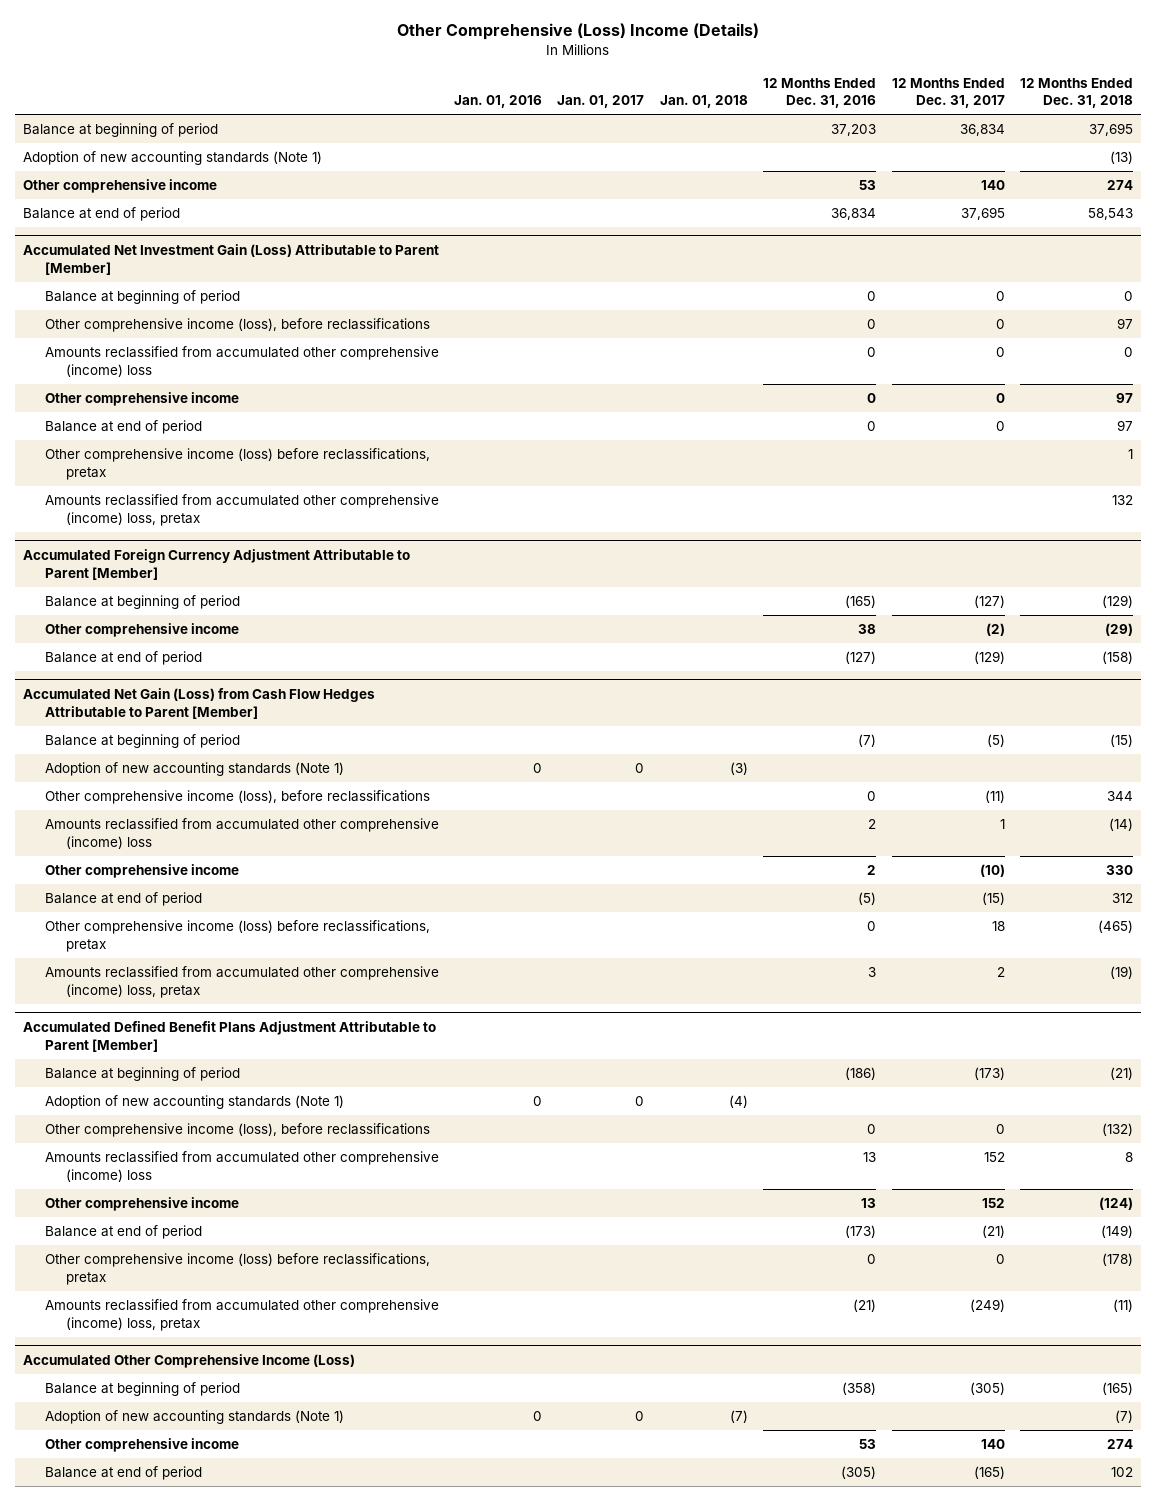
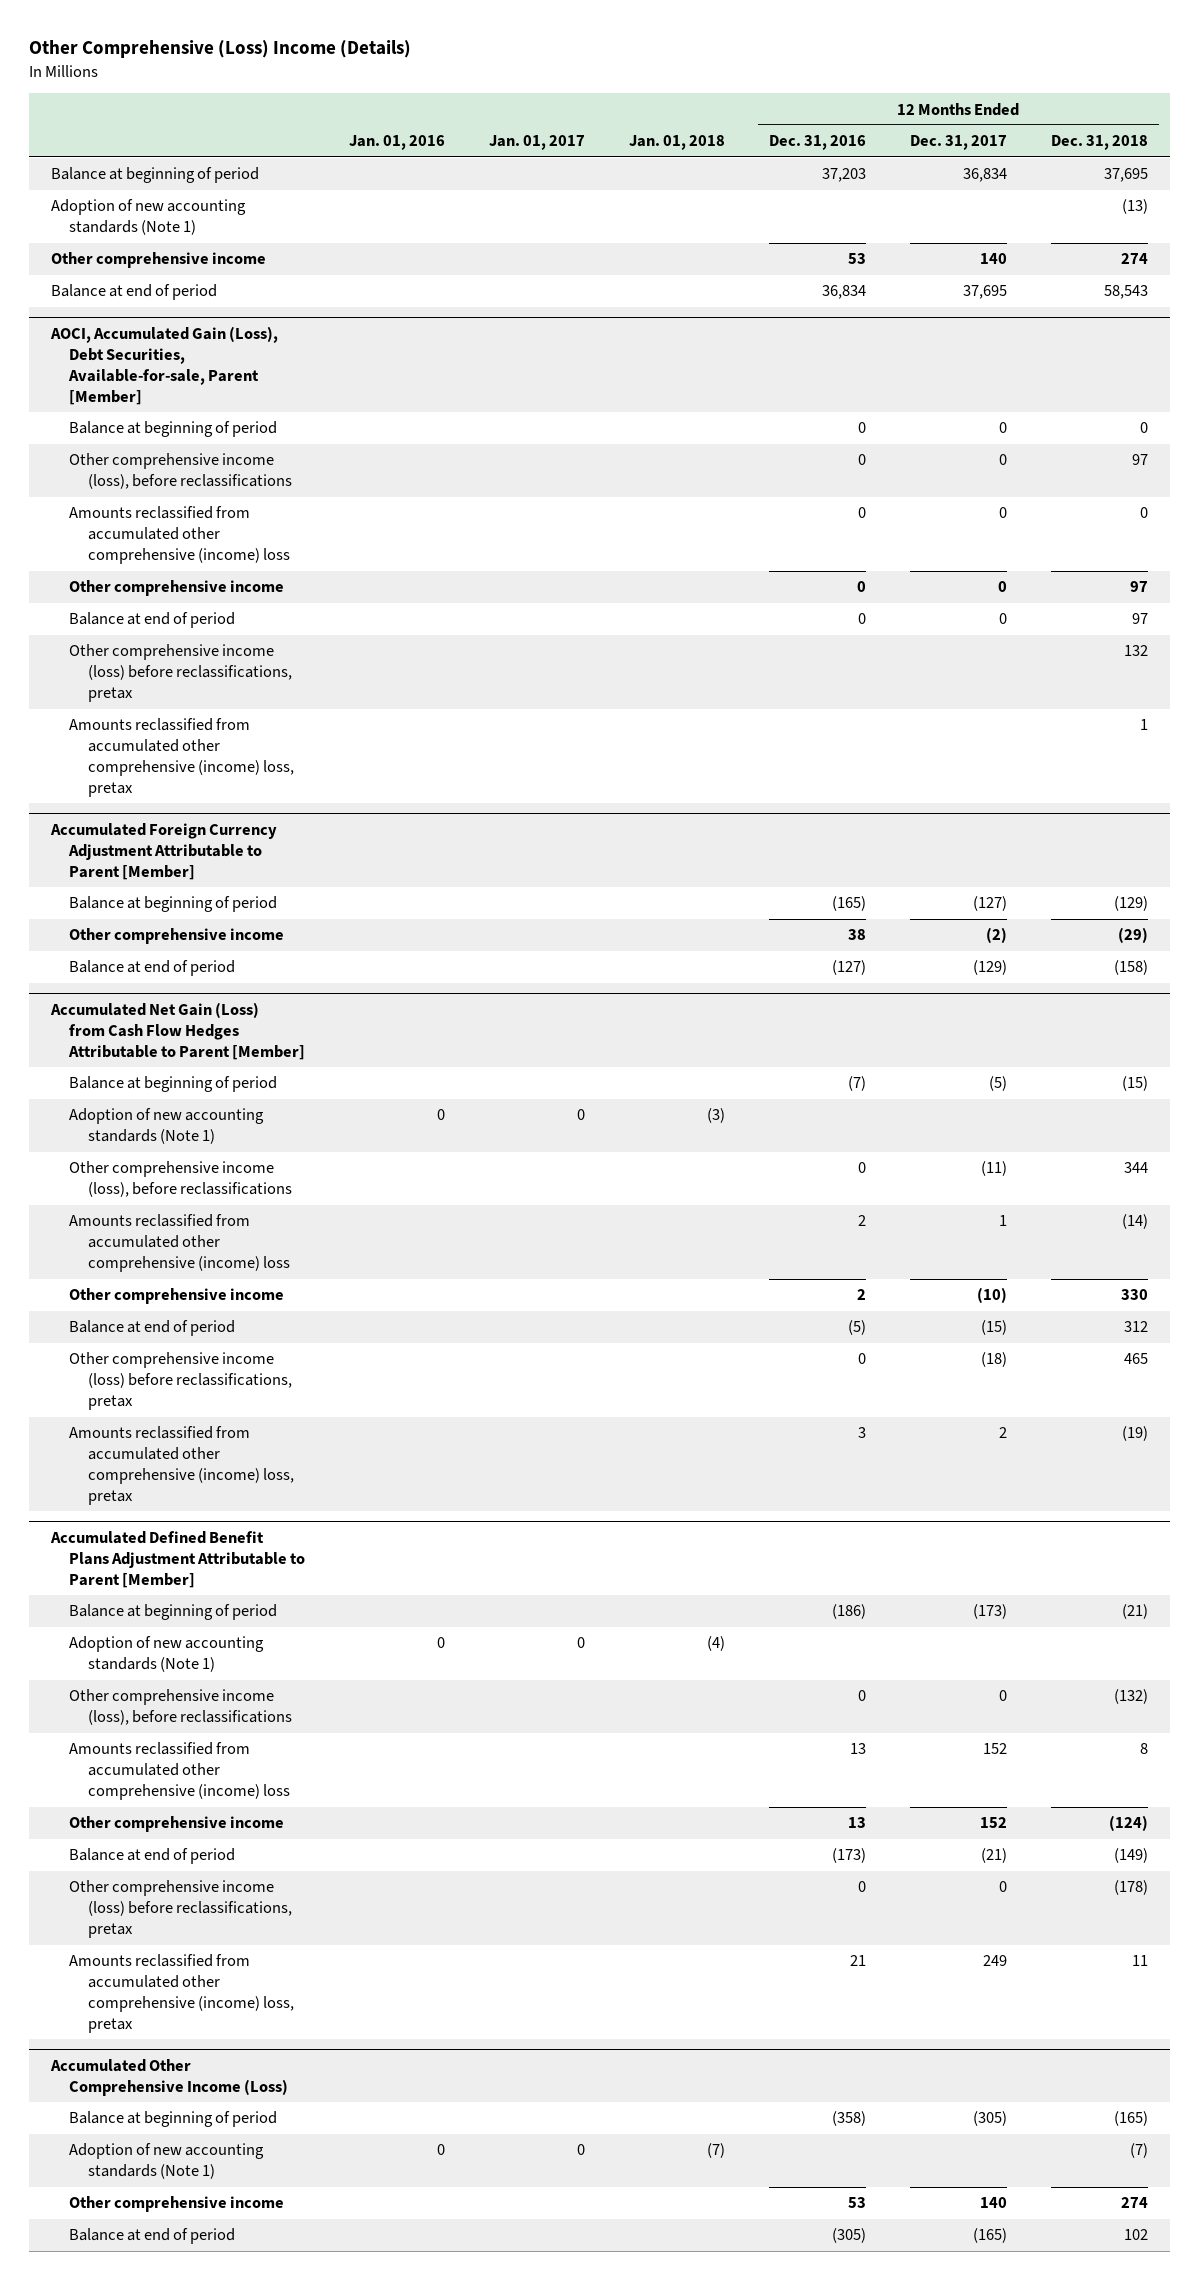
- Accumulated Net Investment Gain (Loss) Attributable to Parent [Member]
+ AOCI, Accumulated Gain (Loss), Debt Securities, Available-for-sale, Parent [Member]
- Other comprehensive income (loss) before reclassifications, pretax | | | | | | 1
- Amounts reclassified from accumulated other comprehensive (income) loss, pretax | | | | | | 132
+ Other comprehensive income (loss) before reclassifications, pretax | | | | | | 132
+ Amounts reclassified from accumulated other comprehensive (income) loss, pretax | | | | | | 1
@ Accumulated Net Gain (Loss) from Cash Flow Hedges Attributable to Parent [Member]
- Other comprehensive income (loss) before reclassifications, pretax | | | | 0 | 18 | (465)
+ Other comprehensive income (loss) before reclassifications, pretax | | | | 0 | (18) | 465
@ Accumulated Defined Benefit Plans Adjustment Attributable to Parent [Member]
- Amounts reclassified from accumulated other comprehensive (income) loss, pretax | | | | (21) | (249) | (11)
+ Amounts reclassified from accumulated other comprehensive (income) loss, pretax | | | | 21 | 249 | 11

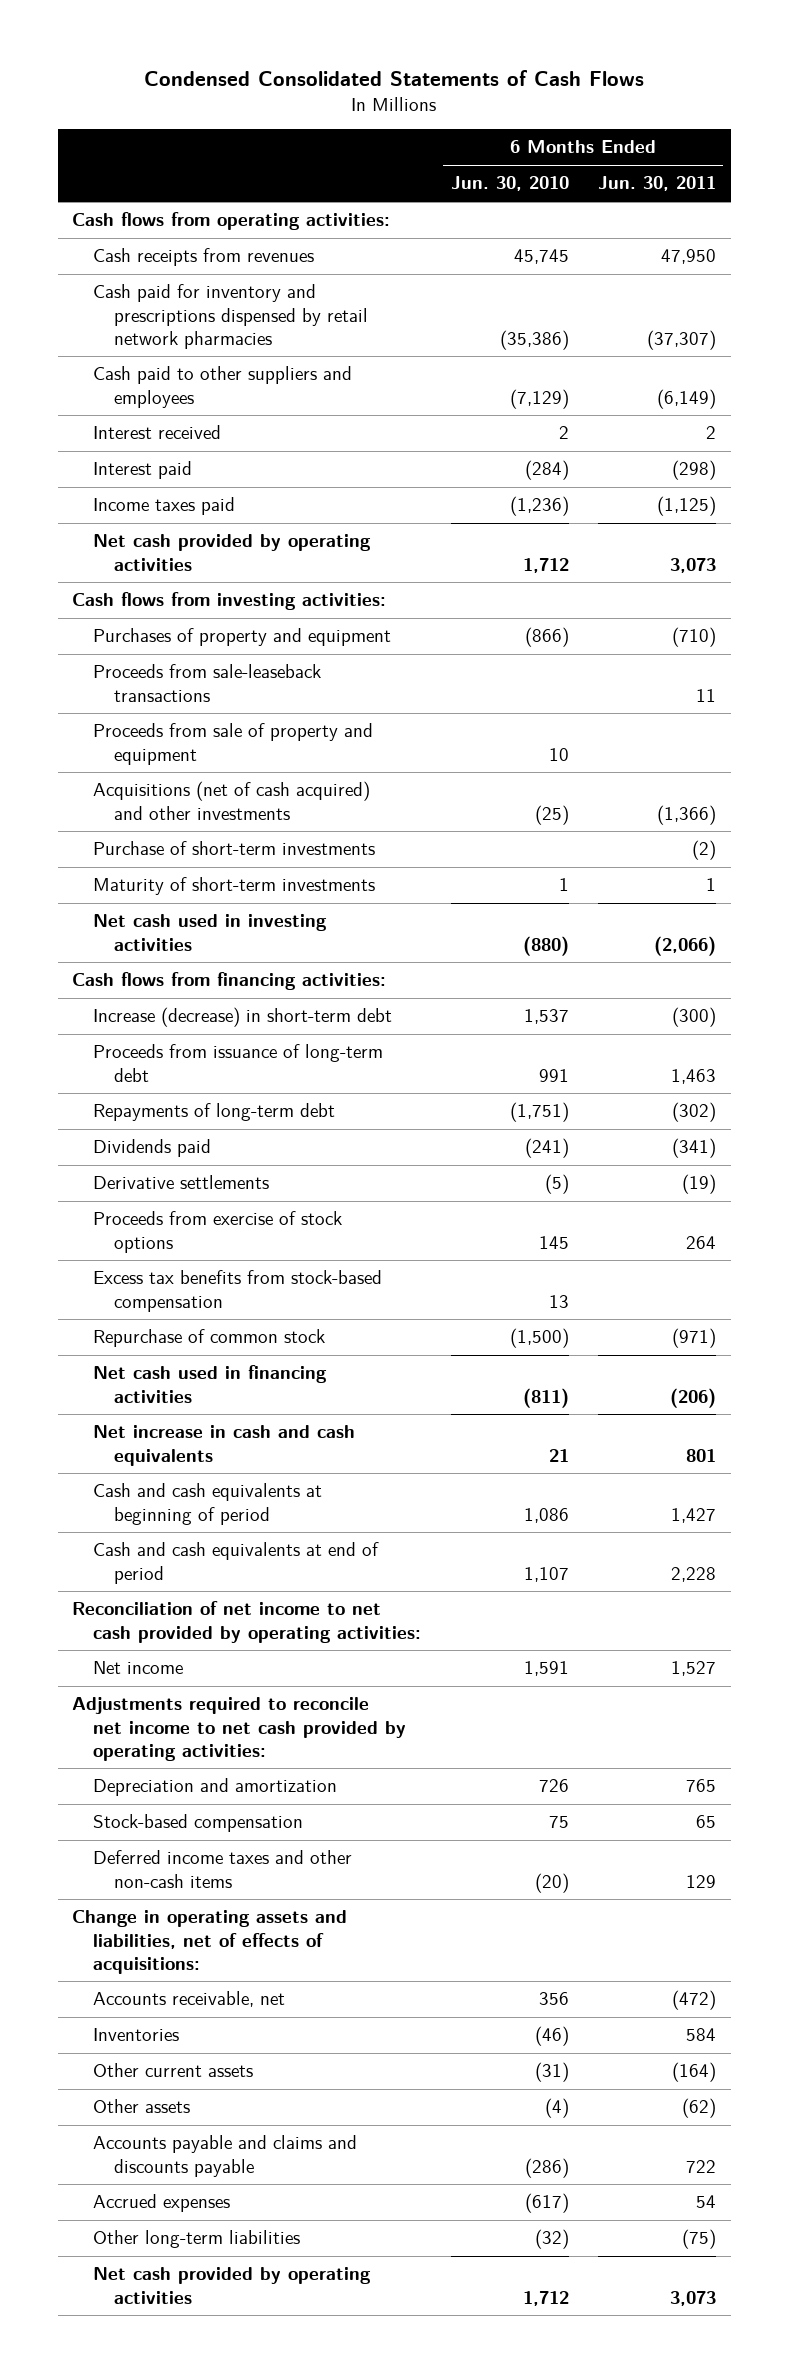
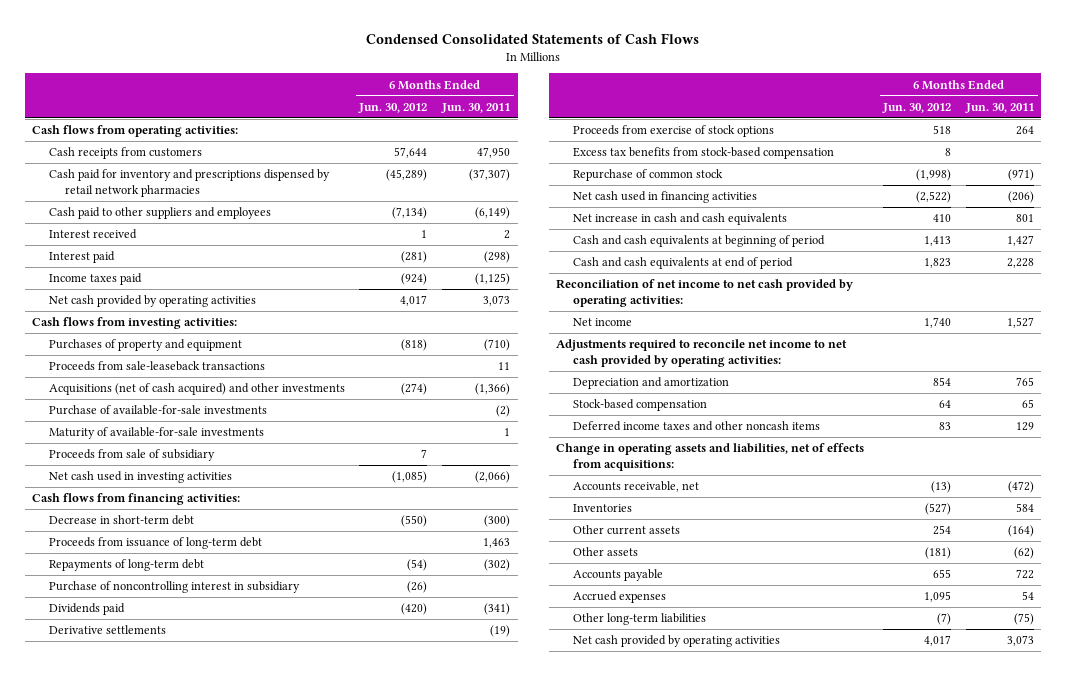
- | 6 Months Ended Jun. 30, 2010 | 6 Months Ended Jun. 30, 2011
+ | 6 Months Ended Jun. 30, 2012 | 6 Months Ended Jun. 30, 2011
- Cash receipts from revenues | 45,745 | 47,950
+ Cash receipts from customers | 57,644 | 47,950
- Proceeds from sale of property and equipment | 10 |
- Purchase of short-term investments | | (2)
- Maturity of short-term investments | 1 | 1
+ Purchase of available-for-sale investments | | (2)
+ Maturity of available-for-sale investments | | 1
+ Proceeds from sale of subsidiary | 7 |
- Increase (decrease) in short-term debt | 1,537 | (300)
+ Decrease in short-term debt | (550) | (300)
+ Purchase of noncontrolling interest in subsidiary | (26) |
- Deferred income taxes and other non-cash items | (20) | 129
- Change in operating assets and liabilities, net of effects of acquisitions:
+ Deferred income taxes and other noncash items | 83 | 129
+ Change in operating assets and liabilities, net of effects from acquisitions:
- Accounts payable and claims and discounts payable | (286) | 722
+ Accounts payable | 655 | 722

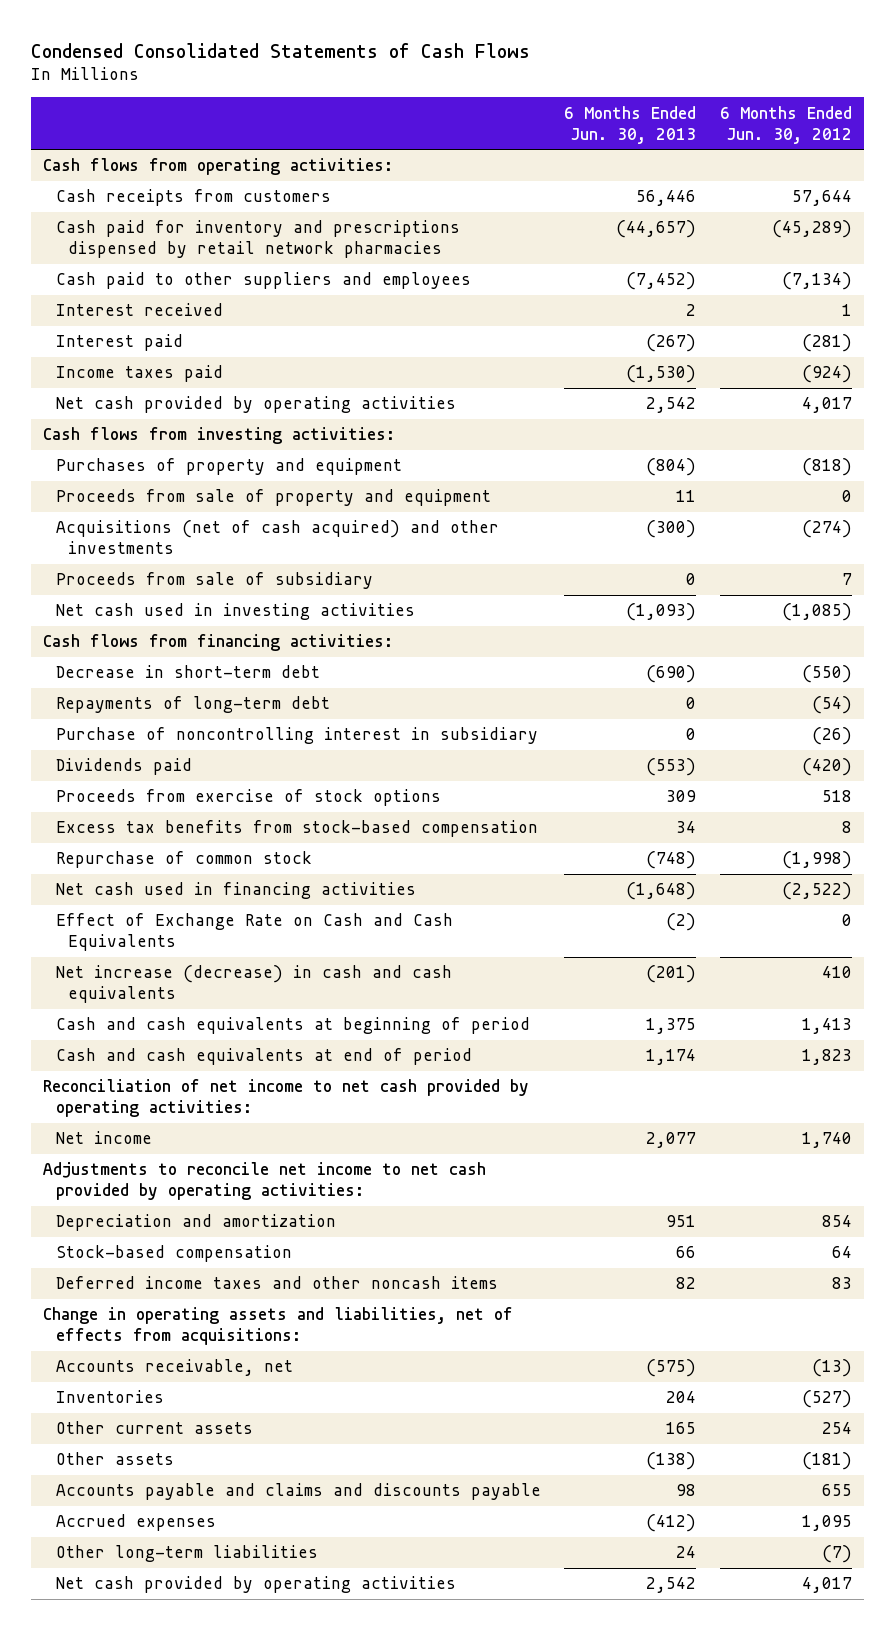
- | 6 Months Ended Jun. 30, 2012 | 6 Months Ended Jun. 30, 2011
+ | 6 Months Ended Jun. 30, 2013 | 6 Months Ended Jun. 30, 2012
- Proceeds from sale-leaseback transactions | | 11
+ Proceeds from sale of property and equipment | 11 | 0
- Purchase of available-for-sale investments | | (2)
- Maturity of available-for-sale investments | | 1
- Proceeds from issuance of long-term debt | | 1,463
- Derivative settlements | | (19)
- Net increase in cash and cash equivalents | 410 | 801
+ Effect of Exchange Rate on Cash and Cash Equivalents | (2) | 0
+ Net increase (decrease) in cash and cash equivalents | (201) | 410
- Adjustments required to reconcile net income to net cash provided by operating activities:
+ Adjustments to reconcile net income to net cash provided by operating activities:
- Accounts payable | 655 | 722
+ Accounts payable and claims and discounts payable | 98 | 655

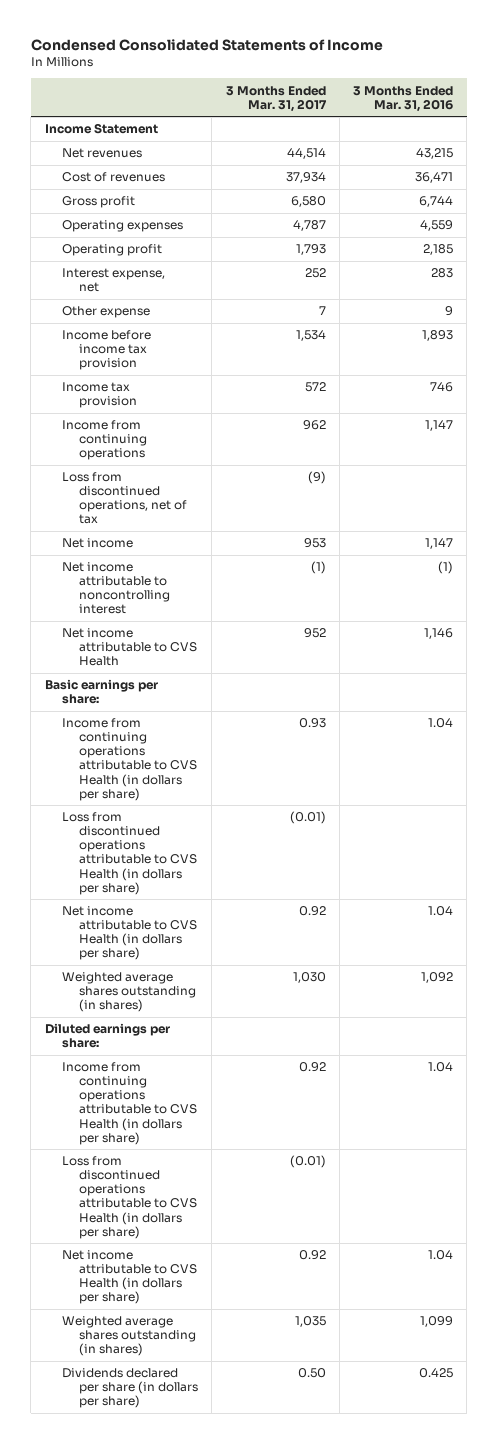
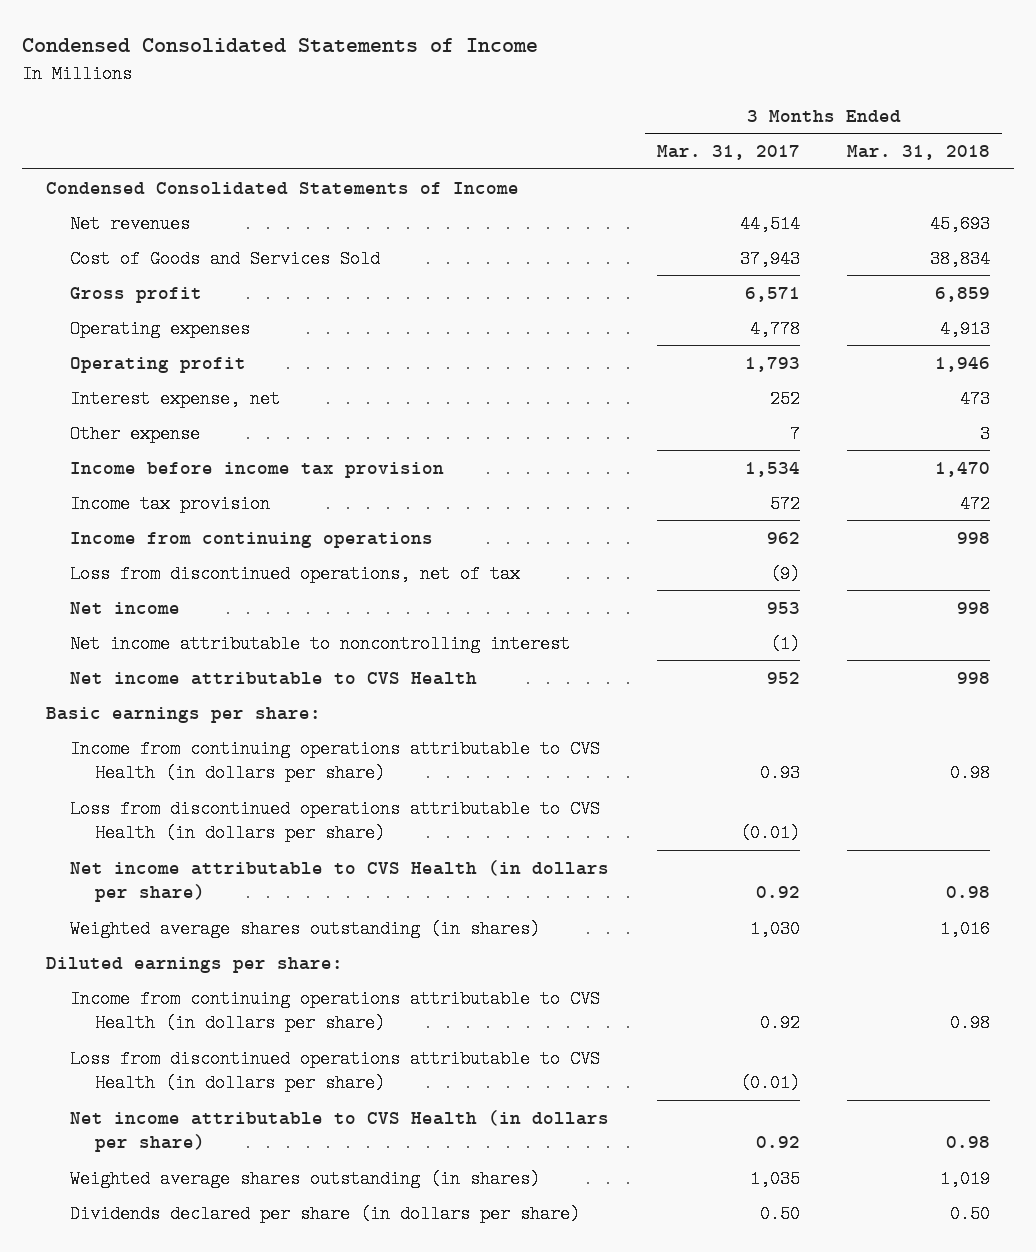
- | 3 Months Ended Mar. 31, 2017 | 3 Months Ended Mar. 31, 2016
+ | 3 Months Ended Mar. 31, 2017 | 3 Months Ended Mar. 31, 2018
- Income Statement
+ Condensed Consolidated Statements of Income
- Cost of revenues | 37,934 | 36,471
- Gross profit | 6,580 | 6,744
- Operating expenses | 4,787 | 4,559
+ Cost of Goods and Services Sold | 37,943 | 38,834
+ Gross profit | 6,571 | 6,859
+ Operating expenses | 4,778 | 4,913

